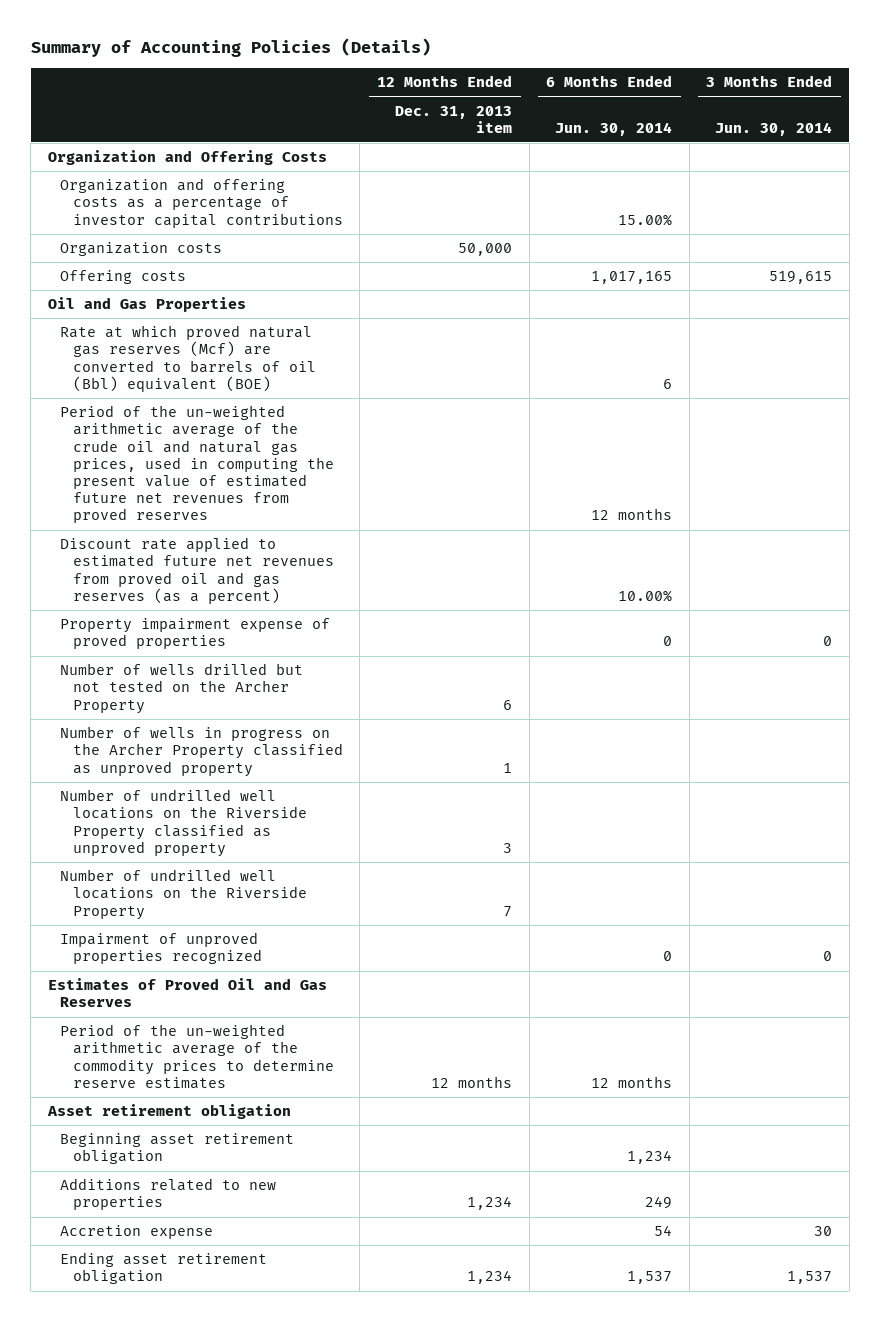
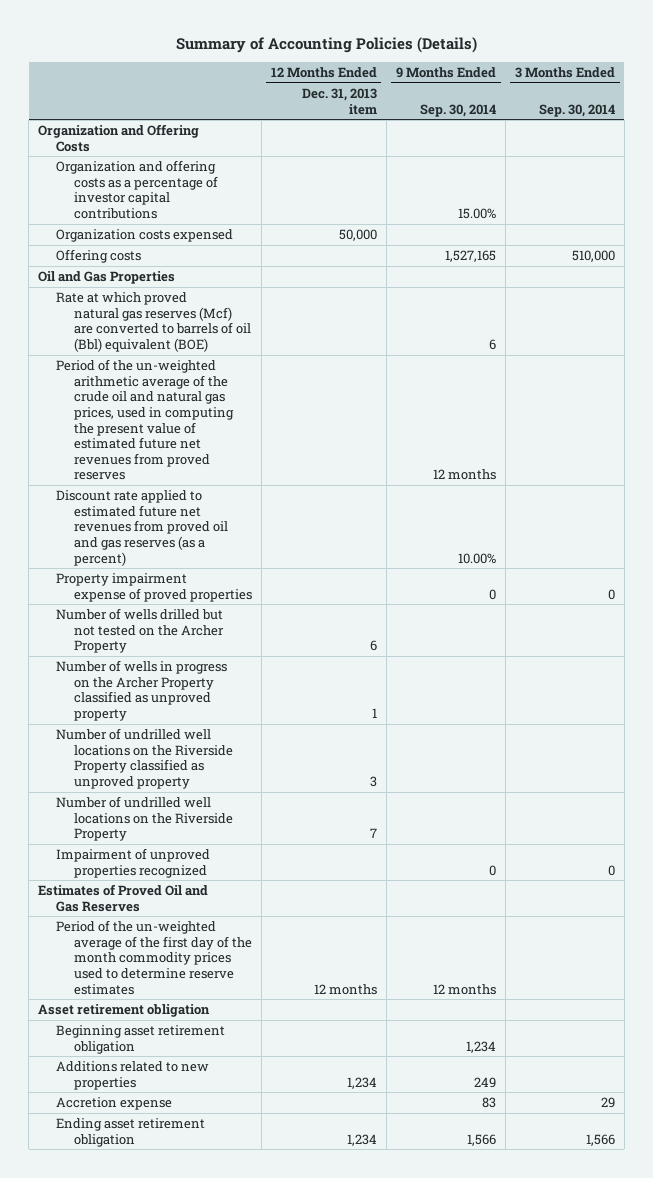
- | 12 Months Ended Dec. 31, 2013 item | 6 Months Ended Jun. 30, 2014 | 3 Months Ended Jun. 30, 2014
+ | 12 Months Ended Dec. 31, 2013 item | 9 Months Ended Sep. 30, 2014 | 3 Months Ended Sep. 30, 2014
- Organization costs | 50,000 | |
+ Organization costs expensed | 50,000 | |
- Period of the un-weighted arithmetic average of the commodity prices to determine reserve estimates | 12 months | 12 months |
+ Period of the un-weighted average of the first day of the month commodity prices used to determine reserve estimates | 12 months | 12 months |

